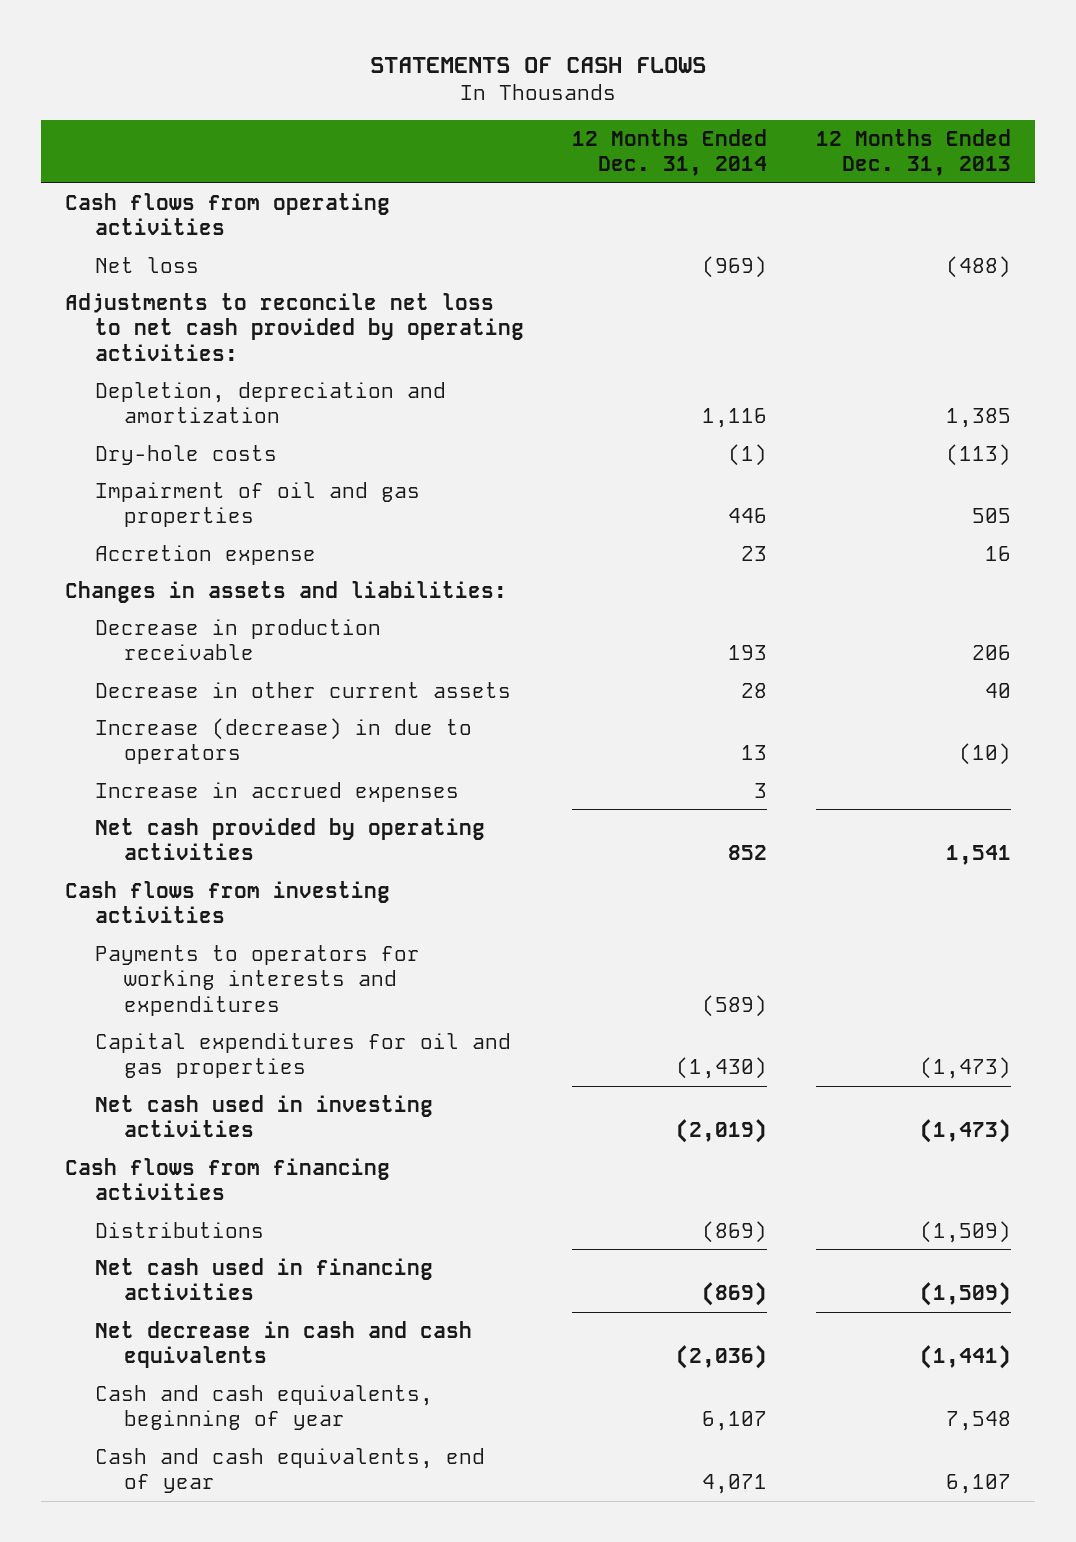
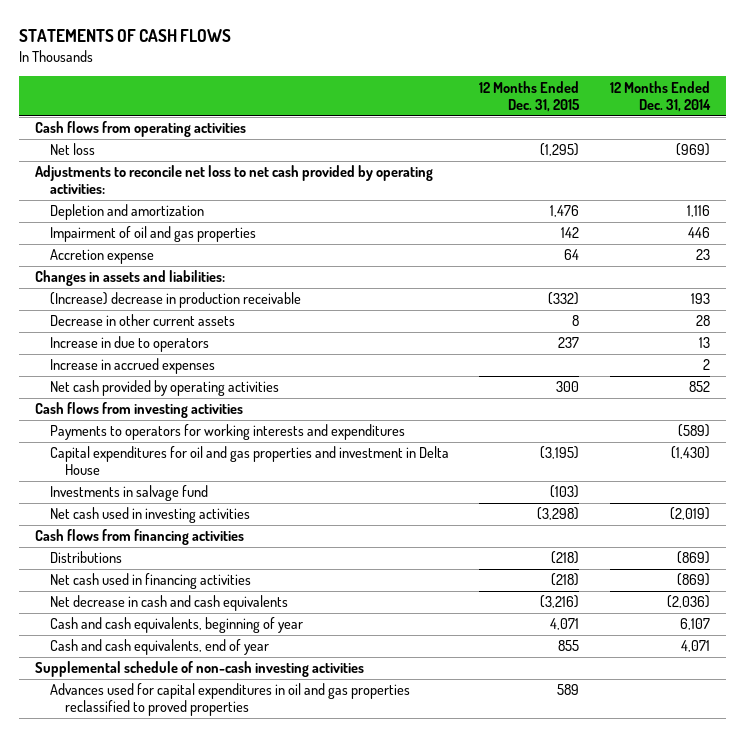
- | 12 Months Ended Dec. 31, 2014 | 12 Months Ended Dec. 31, 2013
+ | 12 Months Ended Dec. 31, 2015 | 12 Months Ended Dec. 31, 2014
- Depletion, depreciation and amortization | 1,116 | 1,385
- Dry-hole costs | (1) | (113)
+ Depletion and amortization | 1,476 | 1,116
- Decrease in production receivable | 193 | 206
+ (Increase) decrease in production receivable | (332) | 193
- Increase (decrease) in due to operators | 13 | (10)
- Increase in accrued expenses | 3 |
+ Increase in due to operators | 237 | 13
+ Increase in accrued expenses | | 2
- Capital expenditures for oil and gas properties | (1,430) | (1,473)
+ Capital expenditures for oil and gas properties and investment in Delta House | (3,195) | (1,430)
+ Investments in salvage fund | (103) |
+ Supplemental schedule of non-cash investing activities
+ Advances used for capital expenditures in oil and gas properties reclassified to proved properties | 589 |

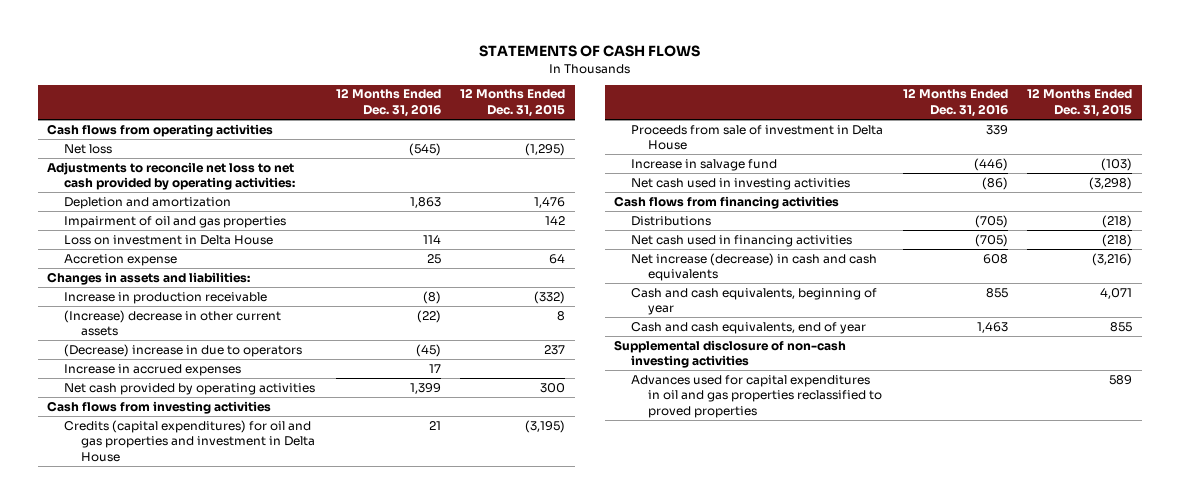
- | 12 Months Ended Dec. 31, 2015 | 12 Months Ended Dec. 31, 2014
+ | 12 Months Ended Dec. 31, 2016 | 12 Months Ended Dec. 31, 2015
+ Loss on investment in Delta House | 114 |
- (Increase) decrease in production receivable | (332) | 193
- Decrease in other current assets | 8 | 28
- Increase in due to operators | 237 | 13
+ Increase in production receivable | (8) | (332)
+ (Increase) decrease in other current assets | (22) | 8
+ (Decrease) increase in due to operators | (45) | 237
- Payments to operators for working interests and expenditures | | (589)
- Capital expenditures for oil and gas properties and investment in Delta House | (3,195) | (1,430)
- Investments in salvage fund | (103) |
+ Credits (capital expenditures) for oil and gas properties and investment in Delta House | 21 | (3,195)
+ Proceeds from sale of investment in Delta House | 339 |
+ Increase in salvage fund | (446) | (103)
- Net decrease in cash and cash equivalents | (3,216) | (2,036)
+ Net increase (decrease) in cash and cash equivalents | 608 | (3,216)
- Supplemental schedule of non-cash investing activities
+ Supplemental disclosure of non-cash investing activities

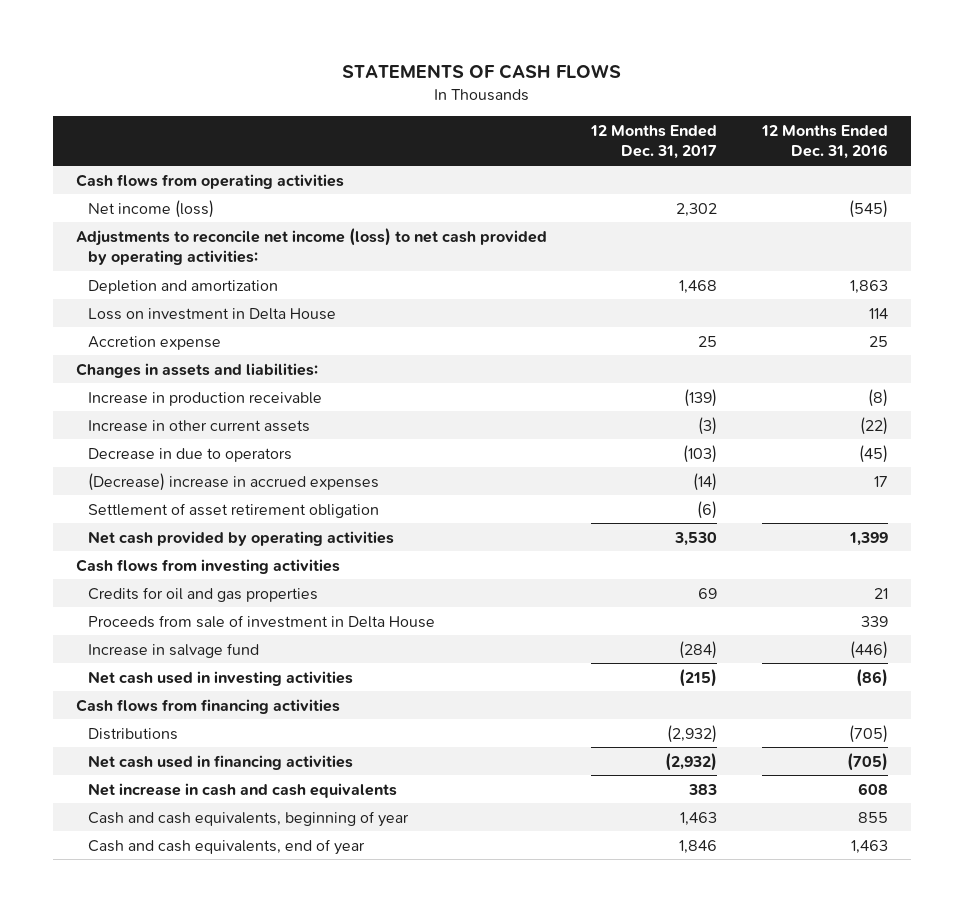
- | 12 Months Ended Dec. 31, 2016 | 12 Months Ended Dec. 31, 2015
+ | 12 Months Ended Dec. 31, 2017 | 12 Months Ended Dec. 31, 2016
- Net loss | (545) | (1,295)
- Adjustments to reconcile net loss to net cash provided by operating activities:
+ Net income (loss) | 2,302 | (545)
+ Adjustments to reconcile net income (loss) to net cash provided by operating activities:
- Impairment of oil and gas properties | | 142
- (Increase) decrease in other current assets | (22) | 8
- (Decrease) increase in due to operators | (45) | 237
- Increase in accrued expenses | 17 |
+ Increase in other current assets | (3) | (22)
+ Decrease in due to operators | (103) | (45)
+ (Decrease) increase in accrued expenses | (14) | 17
+ Settlement of asset retirement obligation | (6) |
- Credits (capital expenditures) for oil and gas properties and investment in Delta House | 21 | (3,195)
+ Credits for oil and gas properties | 69 | 21
- Net increase (decrease) in cash and cash equivalents | 608 | (3,216)
+ Net increase in cash and cash equivalents | 383 | 608
- Supplemental disclosure of non-cash investing activities
- Advances used for capital expenditures in oil and gas properties reclassified to proved properties | | 589

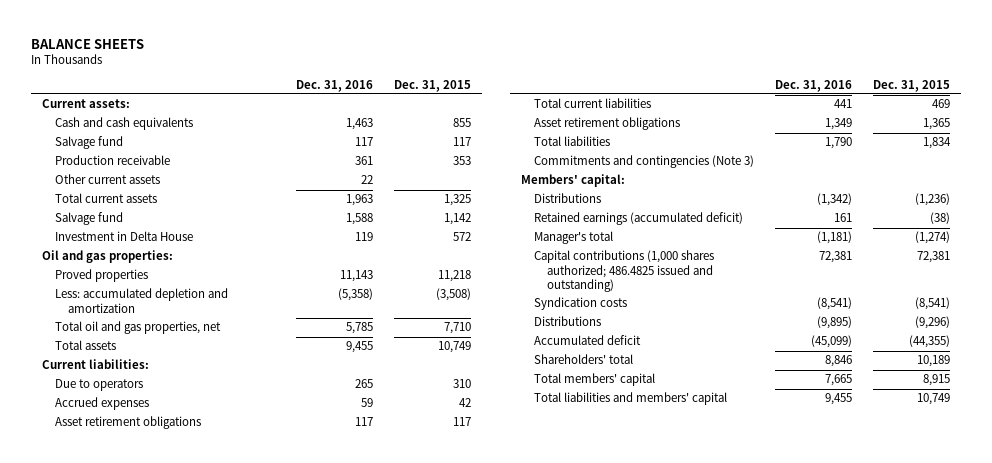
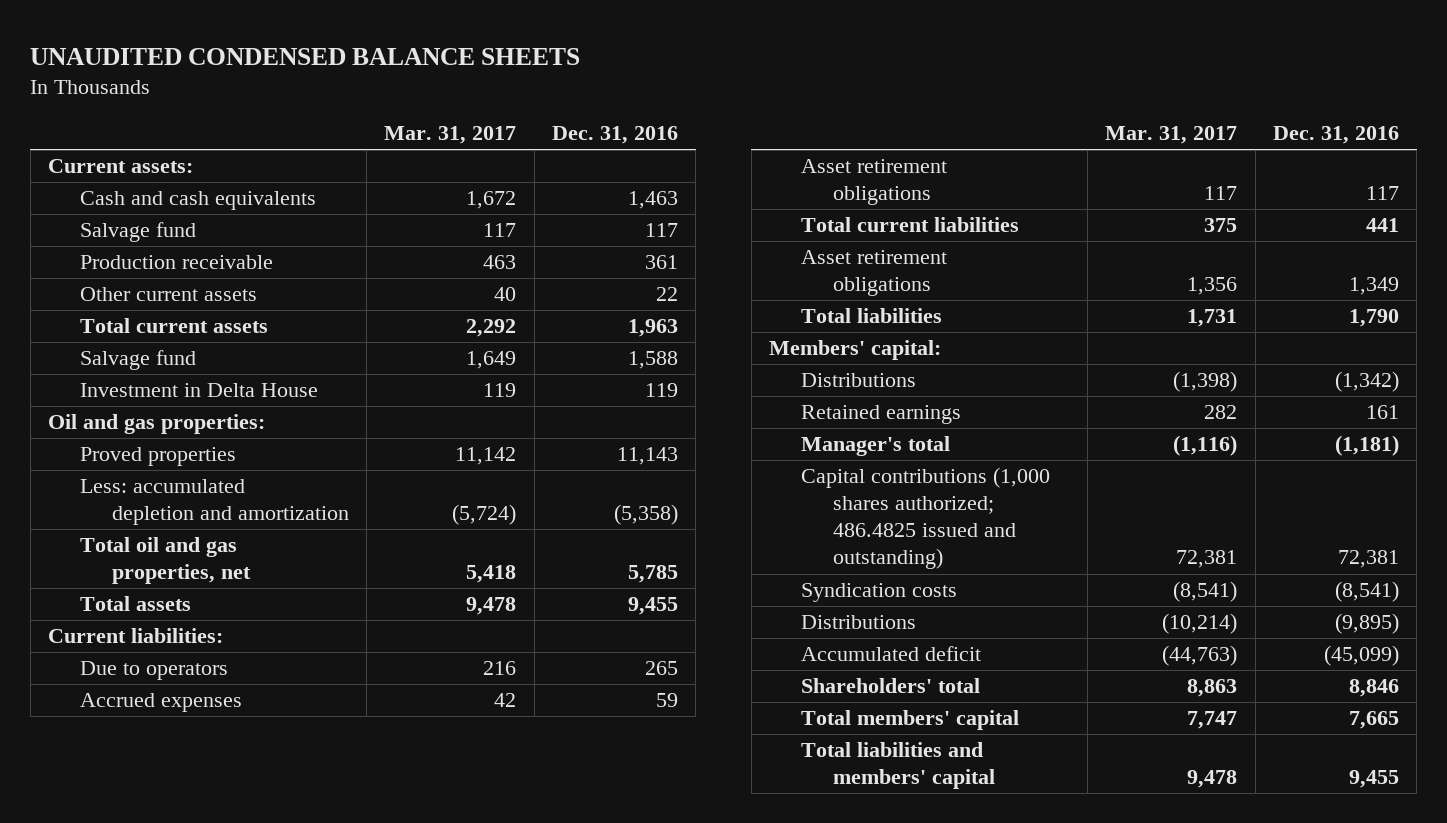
- BALANCE SHEETS
+ UNAUDITED CONDENSED BALANCE SHEETS
- | Dec. 31, 2016 | Dec. 31, 2015
+ | Mar. 31, 2017 | Dec. 31, 2016
- Commitments and contingencies (Note 3)
- Retained earnings (accumulated deficit) | 161 | (38)
+ Retained earnings | 282 | 161

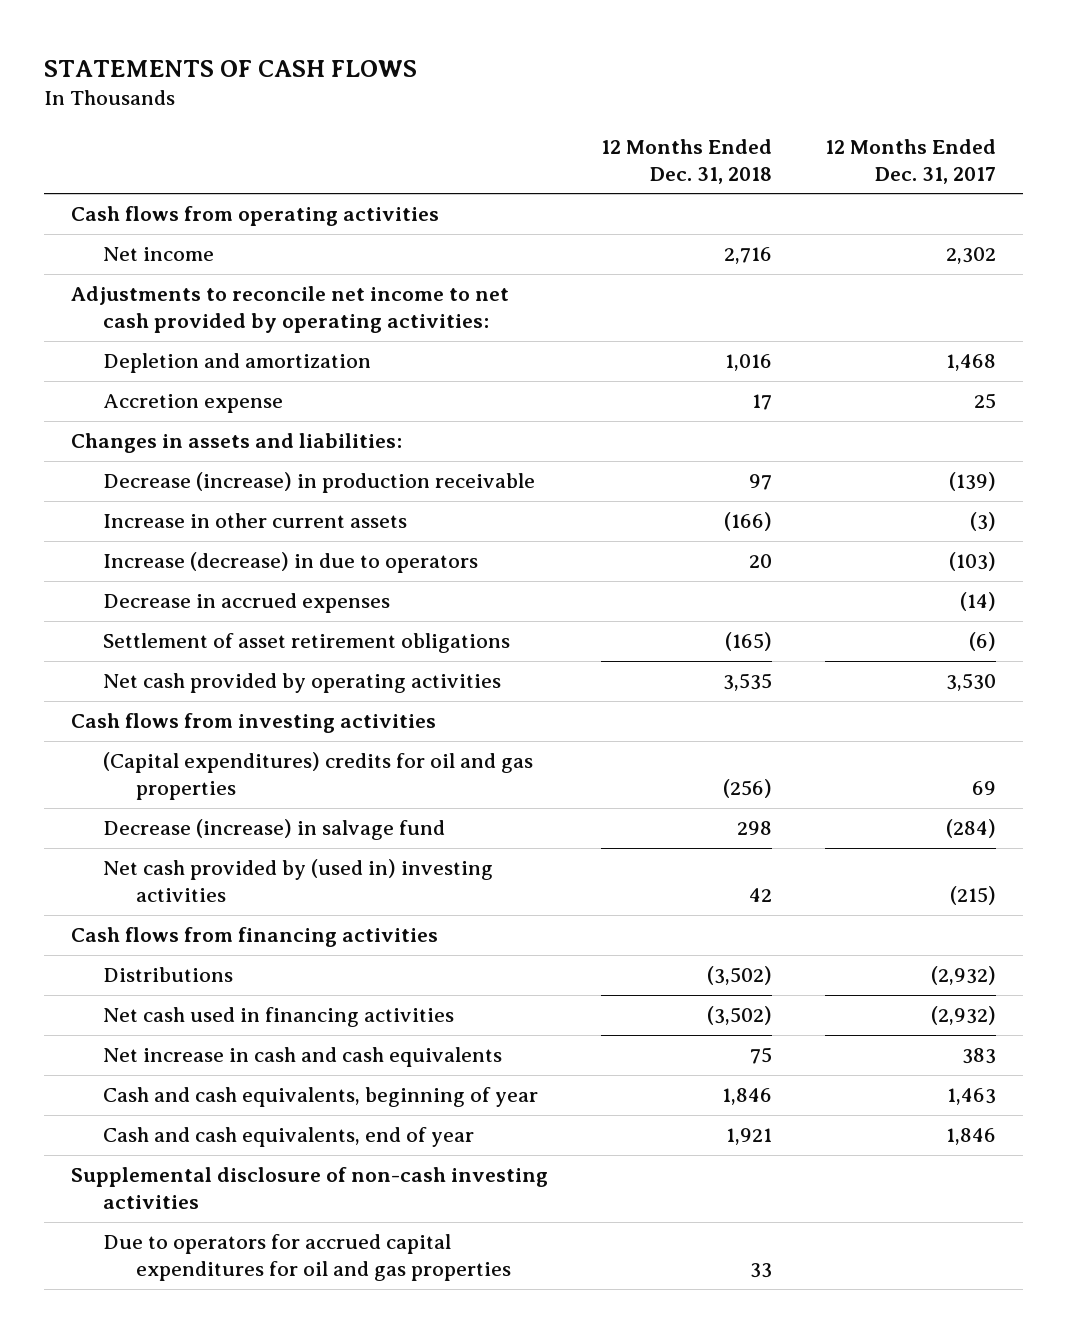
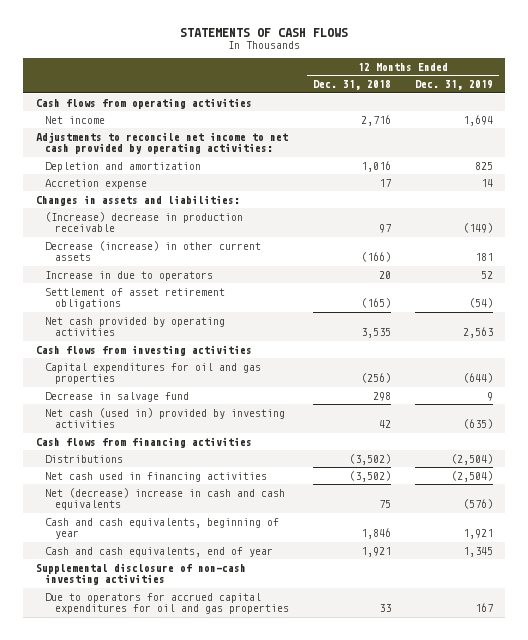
- | 12 Months Ended Dec. 31, 2018 | 12 Months Ended Dec. 31, 2017
+ | 12 Months Ended Dec. 31, 2018 | 12 Months Ended Dec. 31, 2019
- Decrease (increase) in production receivable | 97 | (139)
- Increase in other current assets | (166) | (3)
- Increase (decrease) in due to operators | 20 | (103)
- Decrease in accrued expenses | | (14)
+ (Increase) decrease in production receivable | 97 | (149)
+ Decrease (increase) in other current assets | (166) | 181
+ Increase in due to operators | 20 | 52
- (Capital expenditures) credits for oil and gas properties | (256) | 69
- Decrease (increase) in salvage fund | 298 | (284)
- Net cash provided by (used in) investing activities | 42 | (215)
+ Capital expenditures for oil and gas properties | (256) | (644)
+ Decrease in salvage fund | 298 | 9
+ Net cash (used in) provided by investing activities | 42 | (635)
- Net increase in cash and cash equivalents | 75 | 383
+ Net (decrease) increase in cash and cash equivalents | 75 | (576)

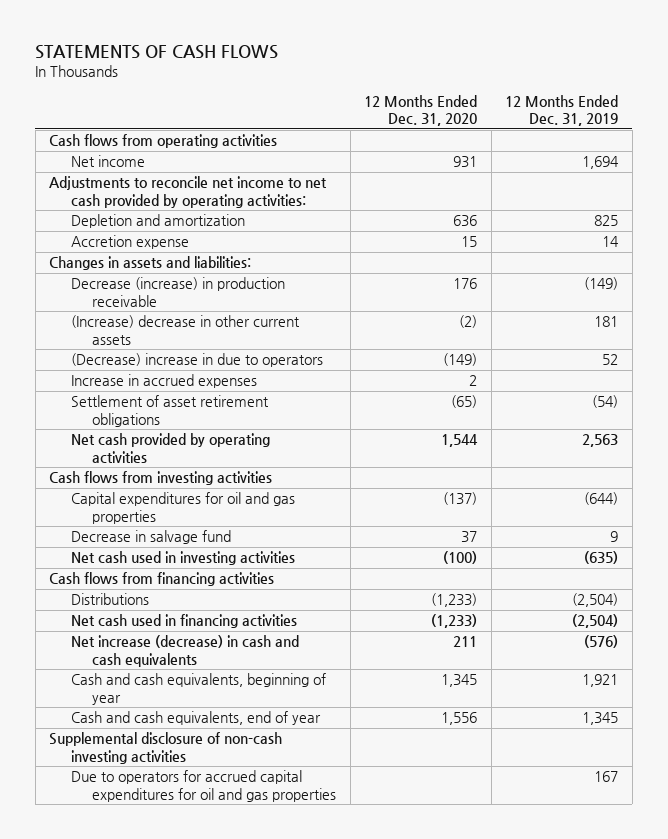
- | 12 Months Ended Dec. 31, 2018 | 12 Months Ended Dec. 31, 2019
+ | 12 Months Ended Dec. 31, 2020 | 12 Months Ended Dec. 31, 2019
- (Increase) decrease in production receivable | 97 | (149)
- Decrease (increase) in other current assets | (166) | 181
- Increase in due to operators | 20 | 52
+ Decrease (increase) in production receivable | 176 | (149)
+ (Increase) decrease in other current assets | (2) | 181
+ (Decrease) increase in due to operators | (149) | 52
+ Increase in accrued expenses | 2 |
- Net cash (used in) provided by investing activities | 42 | (635)
+ Net cash used in investing activities | (100) | (635)
- Net (decrease) increase in cash and cash equivalents | 75 | (576)
+ Net increase (decrease) in cash and cash equivalents | 211 | (576)

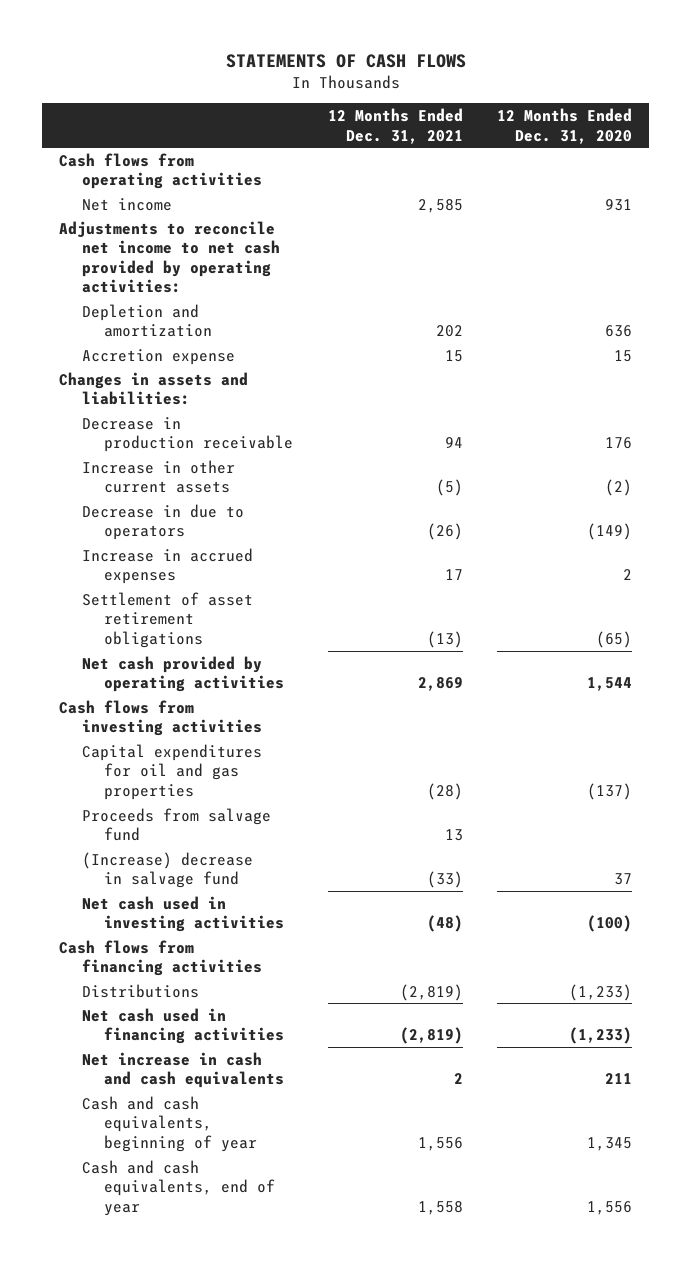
- | 12 Months Ended Dec. 31, 2020 | 12 Months Ended Dec. 31, 2019
+ | 12 Months Ended Dec. 31, 2021 | 12 Months Ended Dec. 31, 2020
- Decrease (increase) in production receivable | 176 | (149)
- (Increase) decrease in other current assets | (2) | 181
- (Decrease) increase in due to operators | (149) | 52
+ Decrease in production receivable | 94 | 176
+ Increase in other current assets | (5) | (2)
+ Decrease in due to operators | (26) | (149)
- Decrease in salvage fund | 37 | 9
+ Proceeds from salvage fund | 13 |
+ (Increase) decrease in salvage fund | (33) | 37
- Net increase (decrease) in cash and cash equivalents | 211 | (576)
+ Net increase in cash and cash equivalents | 2 | 211
- Supplemental disclosure of non-cash investing activities
- Due to operators for accrued capital expenditures for oil and gas properties | | 167

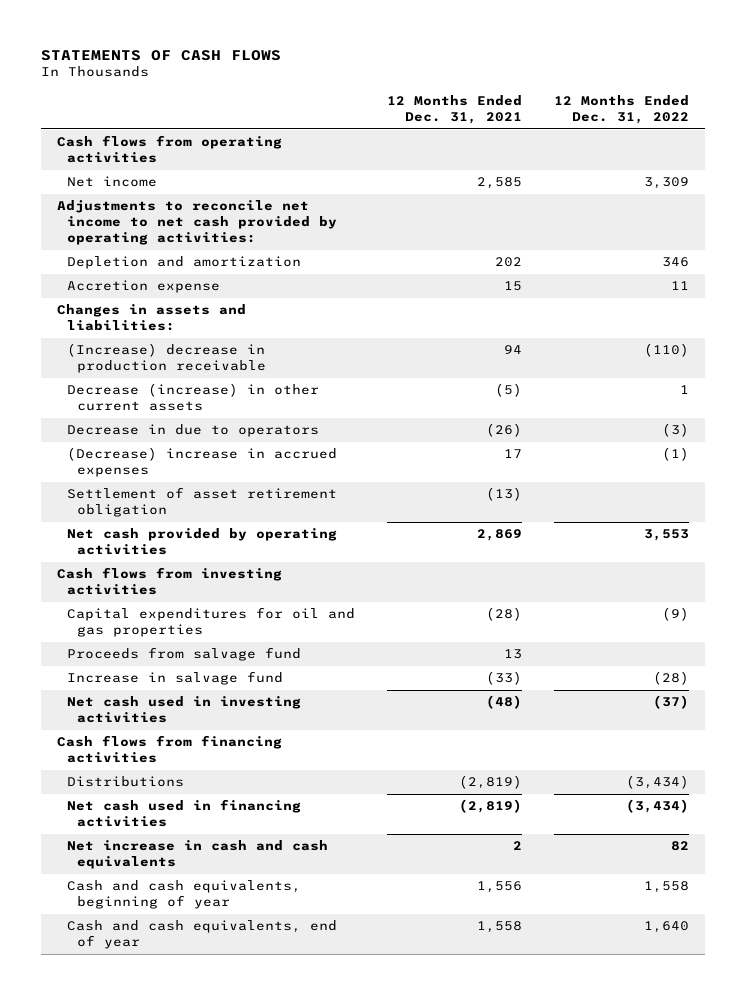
- | 12 Months Ended Dec. 31, 2021 | 12 Months Ended Dec. 31, 2020
+ | 12 Months Ended Dec. 31, 2021 | 12 Months Ended Dec. 31, 2022
- Decrease in production receivable | 94 | 176
- Increase in other current assets | (5) | (2)
+ (Increase) decrease in production receivable | 94 | (110)
+ Decrease (increase) in other current assets | (5) | 1
- Increase in accrued expenses | 17 | 2
- Settlement of asset retirement obligations | (13) | (65)
+ (Decrease) increase in accrued expenses | 17 | (1)
+ Settlement of asset retirement obligation | (13) |
- (Increase) decrease in salvage fund | (33) | 37
+ Increase in salvage fund | (33) | (28)

